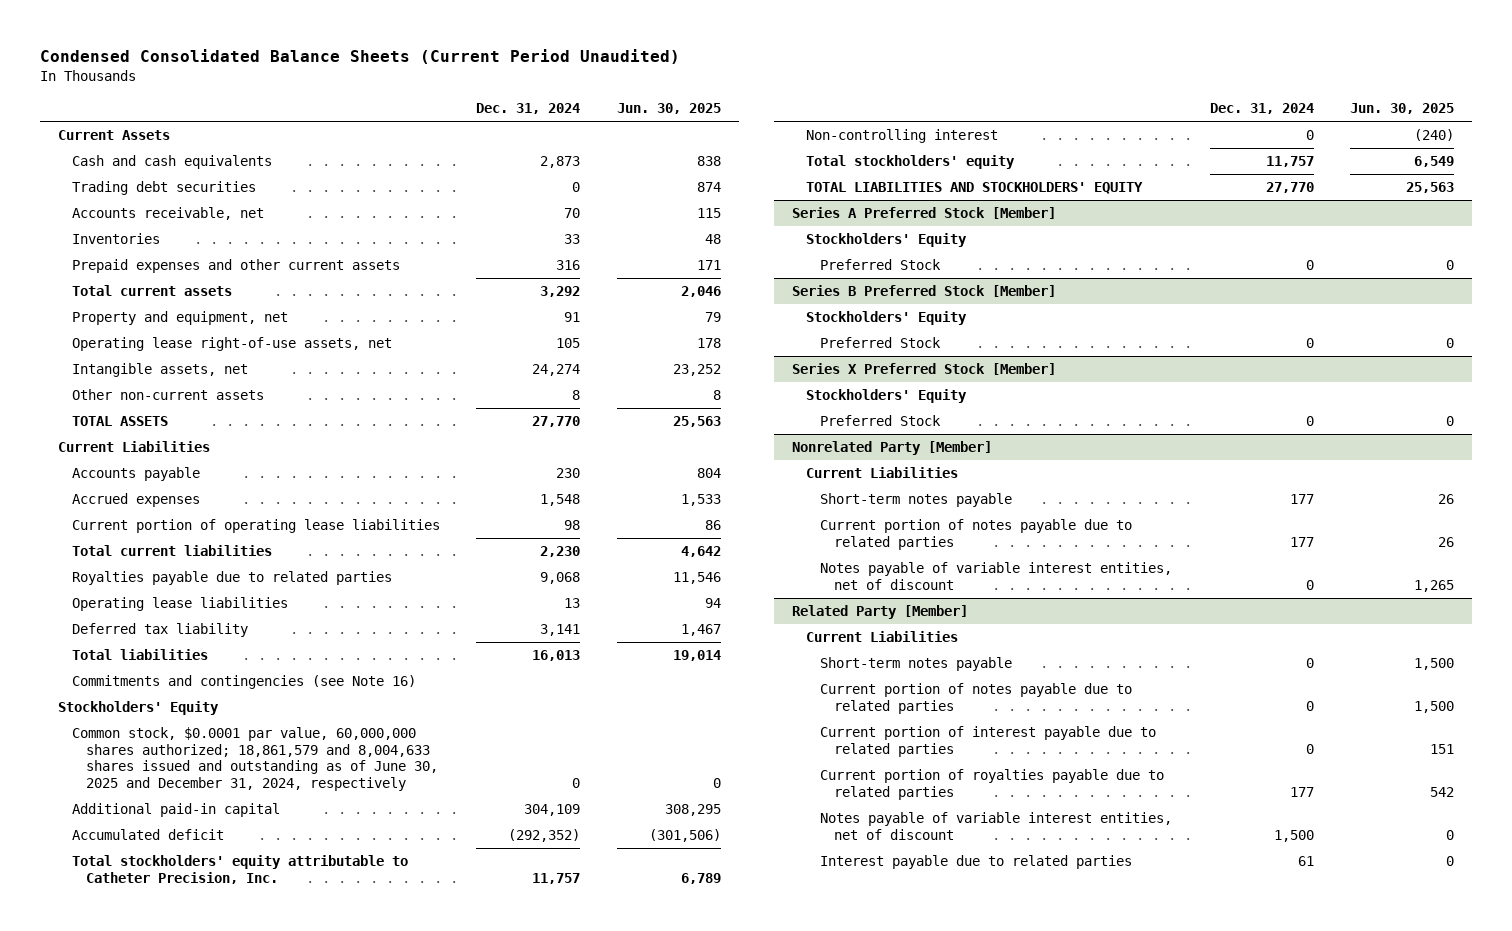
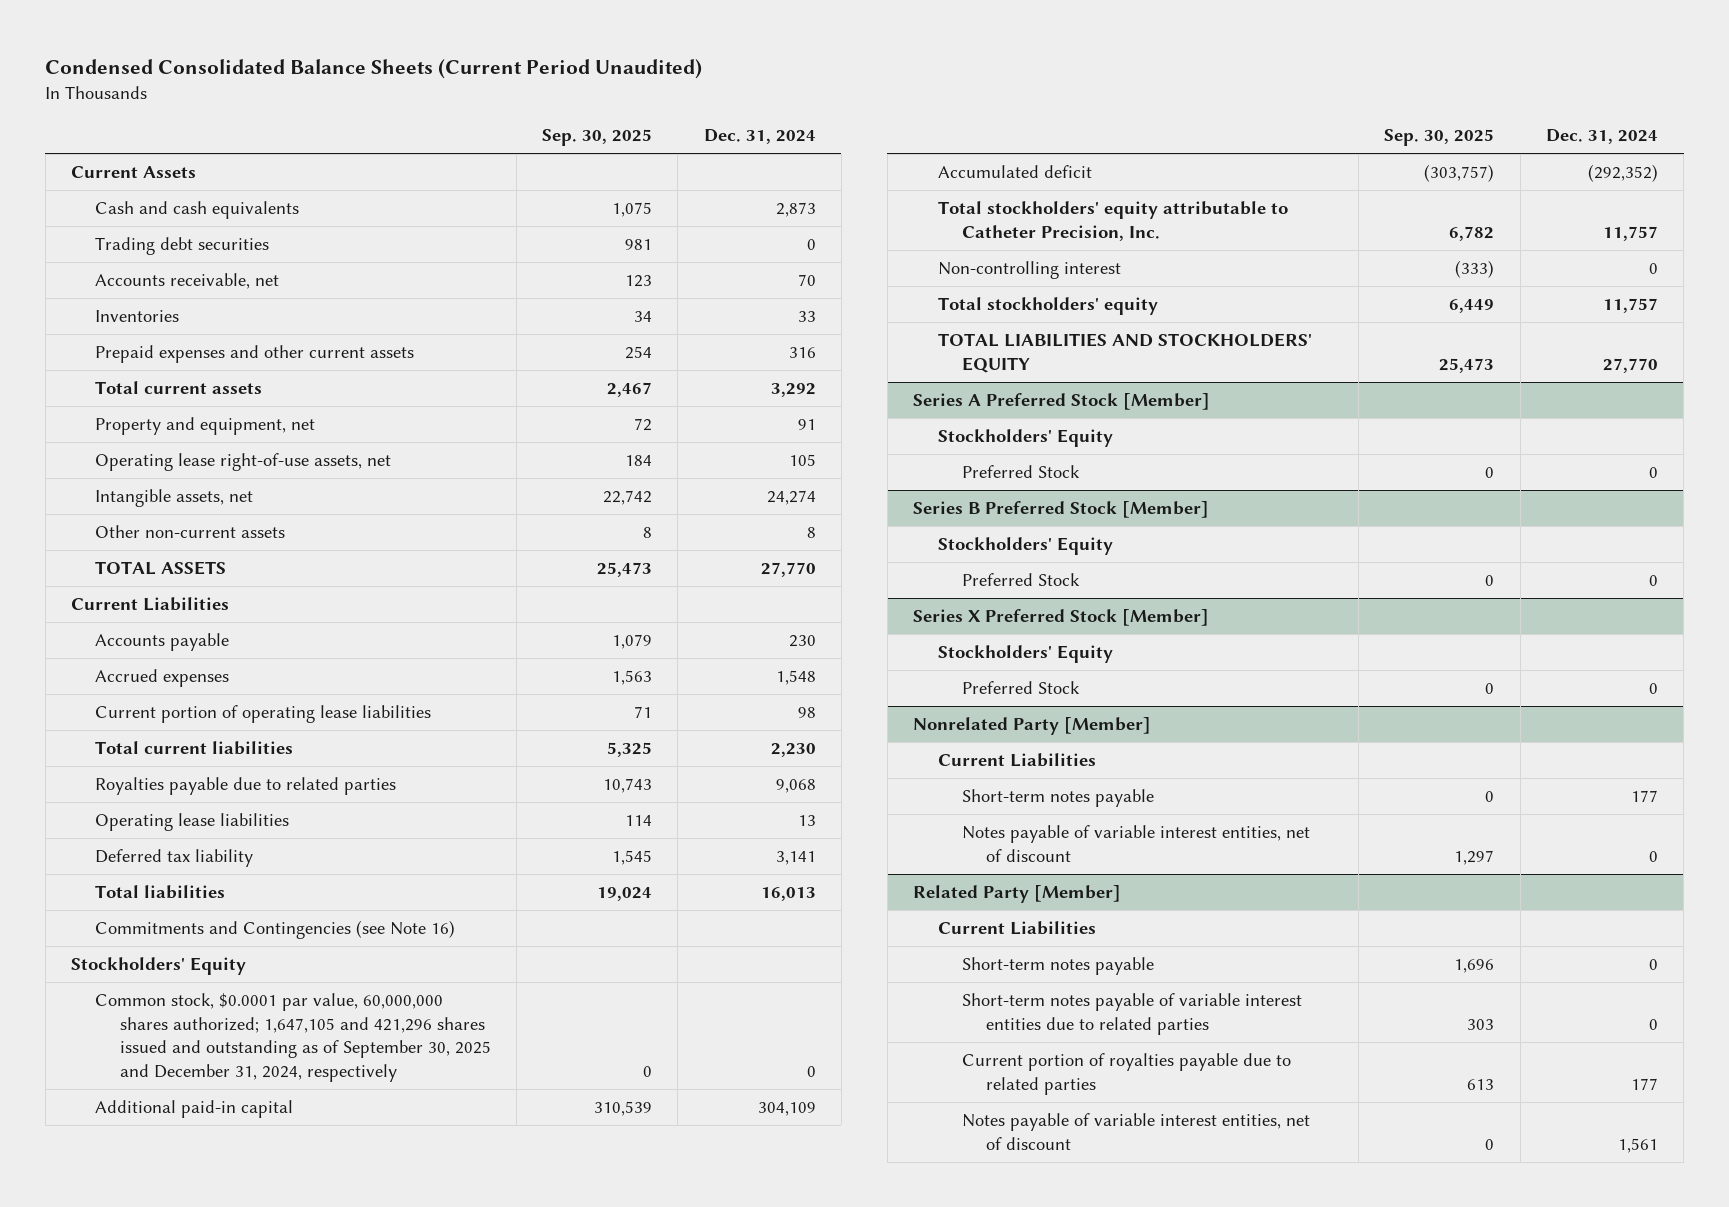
- | Dec. 31, 2024 | Jun. 30, 2025
+ | Sep. 30, 2025 | Dec. 31, 2024
- Commitments and contingencies (see Note 16)
+ Commitments and Contingencies (see Note 16)
- Common stock, $0.0001 par value, 60,000,000 shares authorized; 18,861,579 and 8,004,633 shares issued and outstanding as of June 30, 2025 and December 31, 2024, respectively | 0 | 0
+ Common stock, $0.0001 par value, 60,000,000 shares authorized; 1,647,105 and 421,296 shares issued and outstanding as of September 30, 2025 and December 31, 2024, respectively | 0 | 0
@ Nonrelated Party [Member]
- Current portion of notes payable due to related parties | 177 | 26
@ Related Party [Member]
- Current portion of notes payable due to related parties | 0 | 1,500
- Current portion of interest payable due to related parties | 0 | 151
+ Short-term notes payable of variable interest entities due to related parties | 303 | 0
- Notes payable of variable interest entities, net of discount | 1,500 | 0
- Interest payable due to related parties | 61 | 0
+ Notes payable of variable interest entities, net of discount | 0 | 1,561

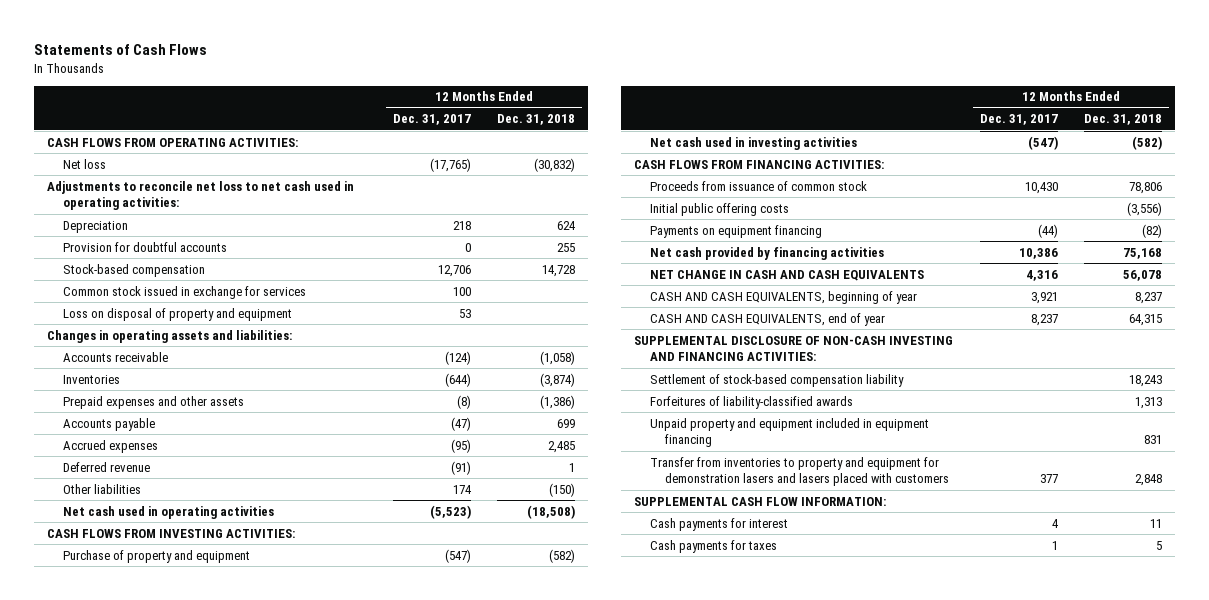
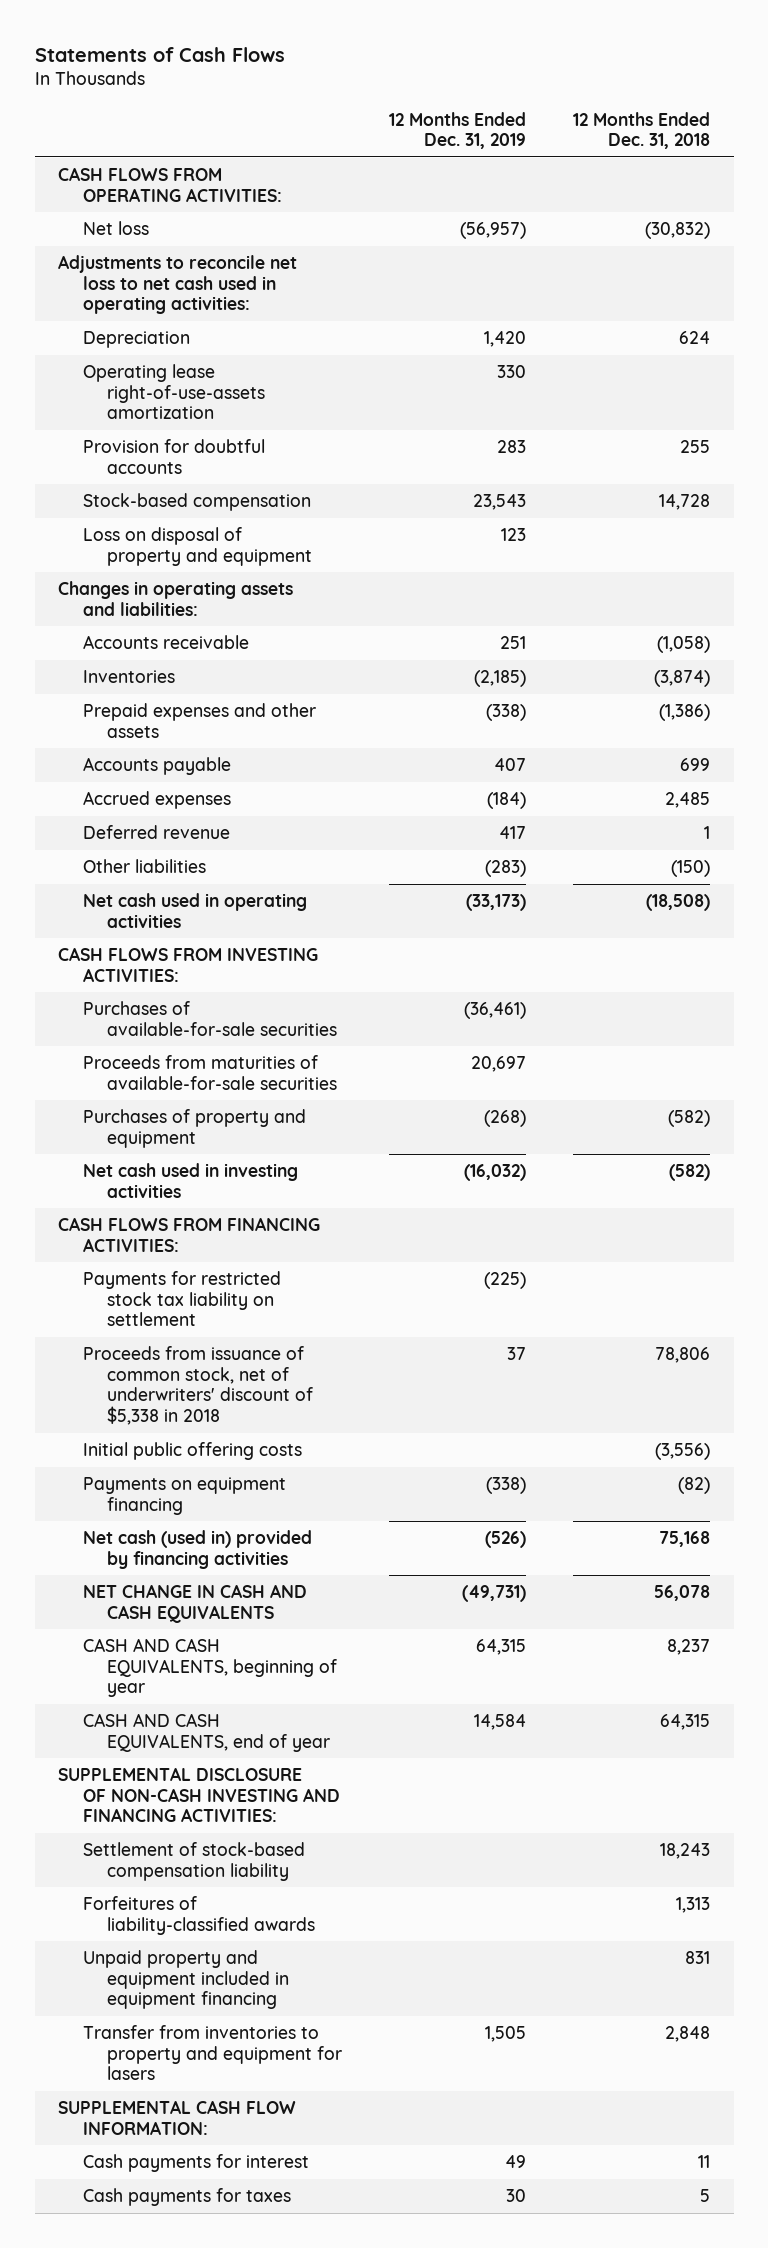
- | 12 Months Ended Dec. 31, 2017 | 12 Months Ended Dec. 31, 2018
+ | 12 Months Ended Dec. 31, 2019 | 12 Months Ended Dec. 31, 2018
+ Operating lease right-of-use-assets amortization | 330 |
- Common stock issued in exchange for services | 100 |
- Purchase of property and equipment | (547) | (582)
+ Purchases of available-for-sale securities | (36,461) |
+ Proceeds from maturities of available-for-sale securities | 20,697 |
+ Purchases of property and equipment | (268) | (582)
- Proceeds from issuance of common stock | 10,430 | 78,806
+ Payments for restricted stock tax liability on settlement | (225) |
+ Proceeds from issuance of common stock, net of underwriters' discount of $5,338 in 2018 | 37 | 78,806
- Net cash provided by financing activities | 10,386 | 75,168
+ Net cash (used in) provided by financing activities | (526) | 75,168
- Transfer from inventories to property and equipment for demonstration lasers and lasers placed with customers | 377 | 2,848
+ Transfer from inventories to property and equipment for lasers | 1,505 | 2,848

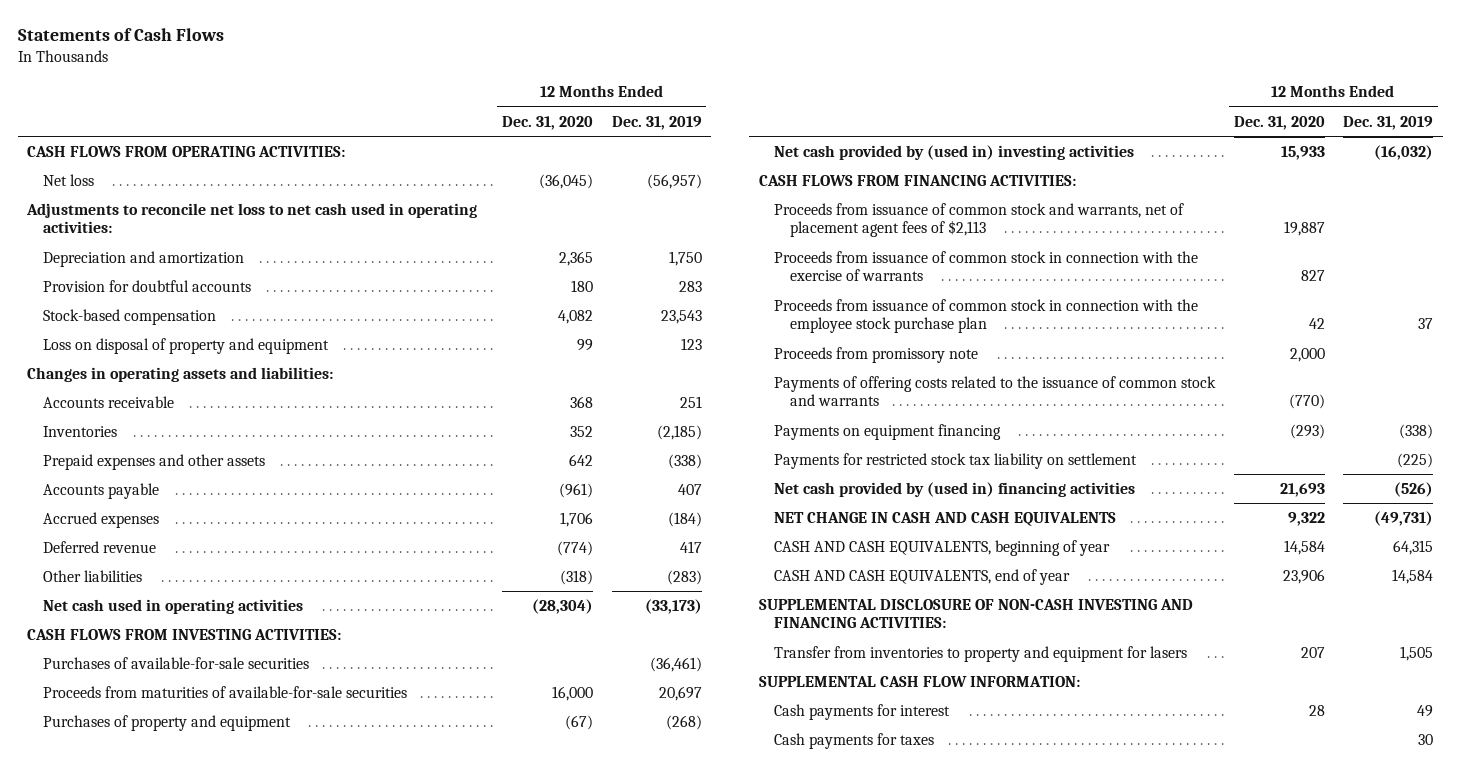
- | 12 Months Ended Dec. 31, 2019 | 12 Months Ended Dec. 31, 2018
+ | 12 Months Ended Dec. 31, 2020 | 12 Months Ended Dec. 31, 2019
- Depreciation | 1,420 | 624
- Operating lease right-of-use-assets amortization | 330 |
+ Depreciation and amortization | 2,365 | 1,750
- Net cash used in investing activities | (16,032) | (582)
+ Net cash provided by (used in) investing activities | 15,933 | (16,032)
- Proceeds from issuance of common stock, net of underwriters' discount of $5,338 in 2018 | 37 | 78,806
- Initial public offering costs | | (3,556)
+ Proceeds from issuance of common stock and warrants, net of placement agent fees of $2,113 | 19,887 |
+ Proceeds from issuance of common stock in connection with the exercise of warrants | 827 |
+ Proceeds from issuance of common stock in connection with the employee stock purchase plan | 42 | 37
+ Proceeds from promissory note | 2,000 |
+ Payments of offering costs related to the issuance of common stock and warrants | (770) |
- Net cash (used in) provided by financing activities | (526) | 75,168
moved down: Payments for restricted stock tax liability on settlement | | (225)
+ Net cash provided by (used in) financing activities | 21,693 | (526)
- Settlement of stock-based compensation liability | | 18,243
- Forfeitures of liability-classified awards | | 1,313
- Unpaid property and equipment included in equipment financing | | 831

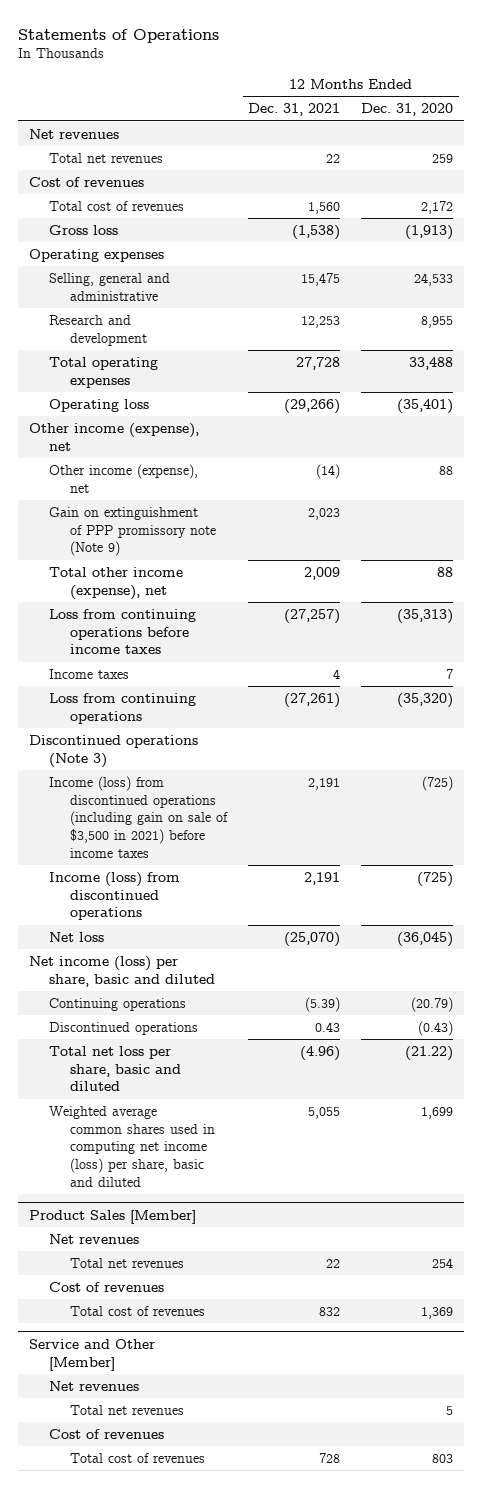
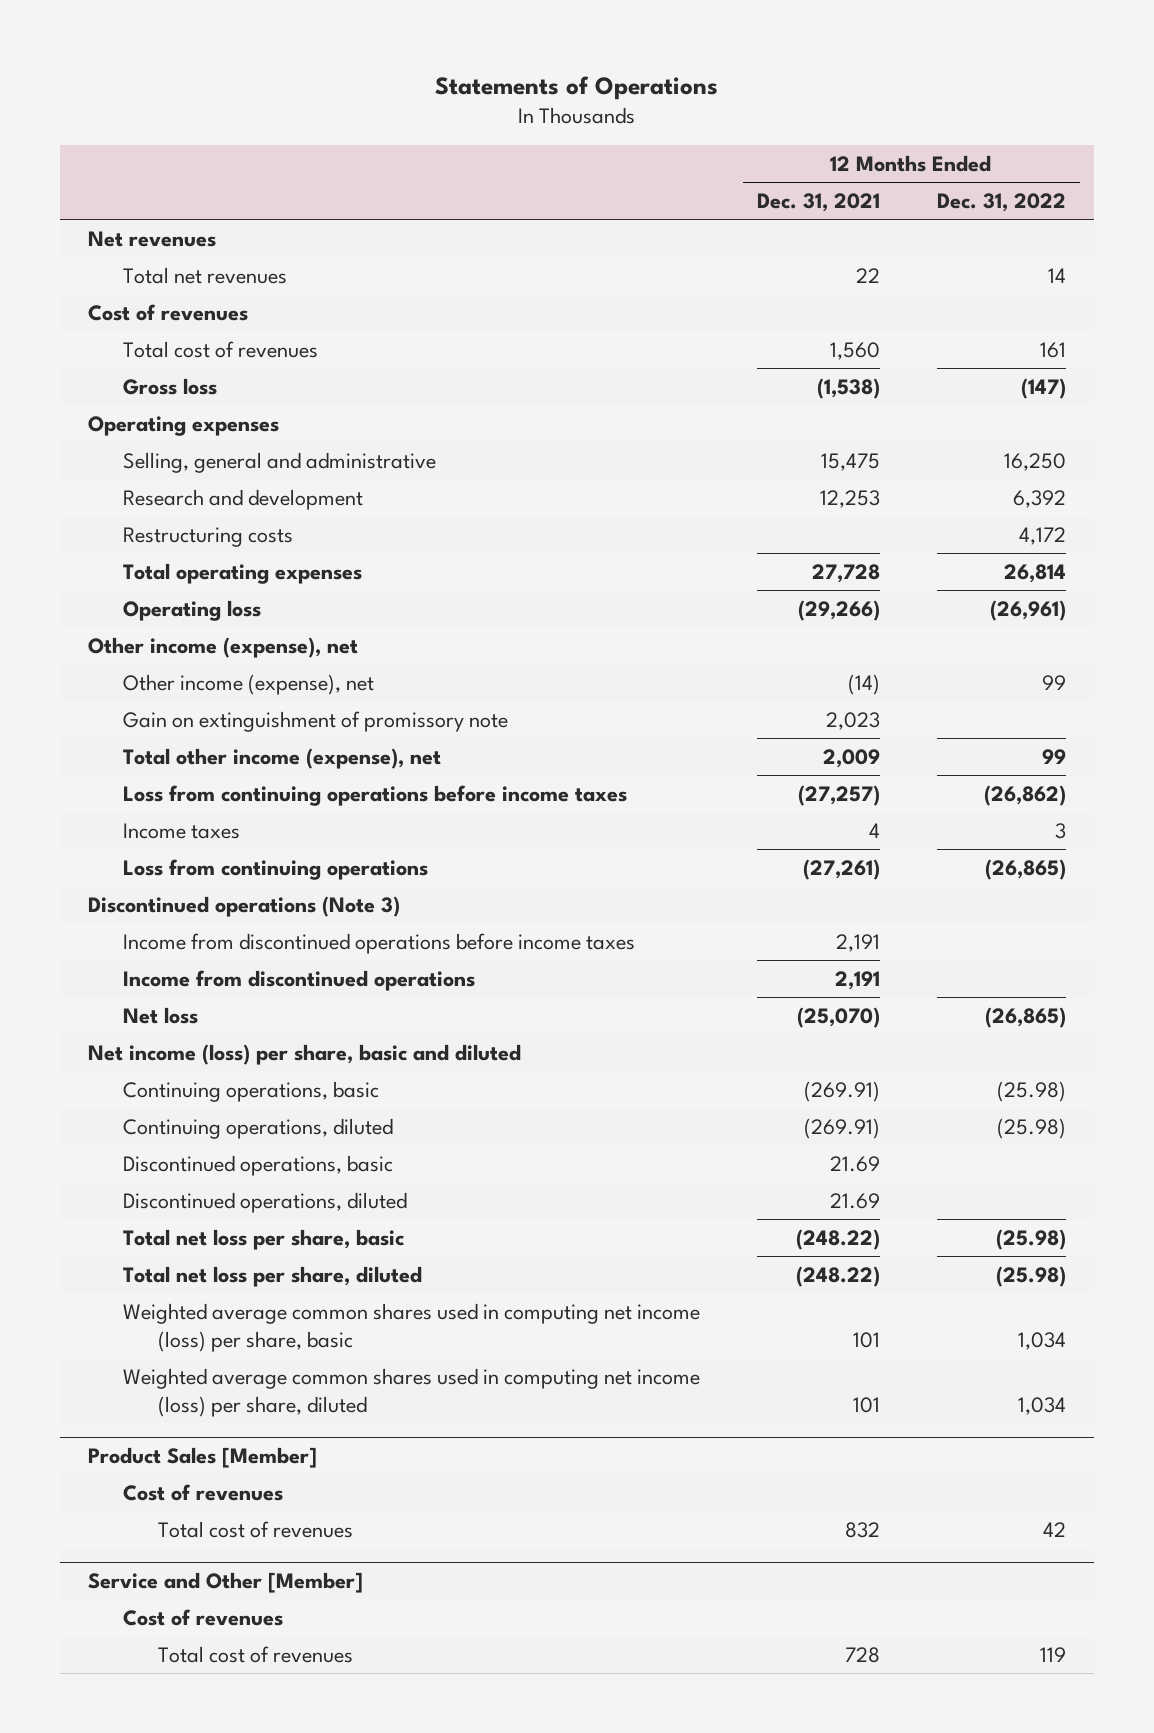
- | 12 Months Ended Dec. 31, 2021 | 12 Months Ended Dec. 31, 2020
+ | 12 Months Ended Dec. 31, 2021 | 12 Months Ended Dec. 31, 2022
+ Restructuring costs | | 4,172
- Gain on extinguishment of PPP promissory note (Note 9) | 2,023 |
+ Gain on extinguishment of promissory note | 2,023 |
- Income (loss) from discontinued operations (including gain on sale of $3,500 in 2021) before income taxes | 2,191 | (725)
- Income (loss) from discontinued operations | 2,191 | (725)
+ Income from discontinued operations before income taxes | 2,191 |
+ Income from discontinued operations | 2,191 |
- Continuing operations | (5.39) | (20.79)
- Discontinued operations | 0.43 | (0.43)
- Total net loss per share, basic and diluted | (4.96) | (21.22)
- Weighted average common shares used in computing net income (loss) per share, basic and diluted | 5,055 | 1,699
+ Continuing operations, basic | (269.91) | (25.98)
+ Continuing operations, diluted | (269.91) | (25.98)
+ Discontinued operations, basic | 21.69 |
+ Discontinued operations, diluted | 21.69 |
+ Total net loss per share, basic | (248.22) | (25.98)
+ Total net loss per share, diluted | (248.22) | (25.98)
+ Weighted average common shares used in computing net income (loss) per share, basic | 101 | 1,034
+ Weighted average common shares used in computing net income (loss) per share, diluted | 101 | 1,034
@ Product Sales [Member]
- Net revenues
- Total net revenues | 22 | 254
@ Service and Other [Member]
- Net revenues
- Total net revenues | | 5

